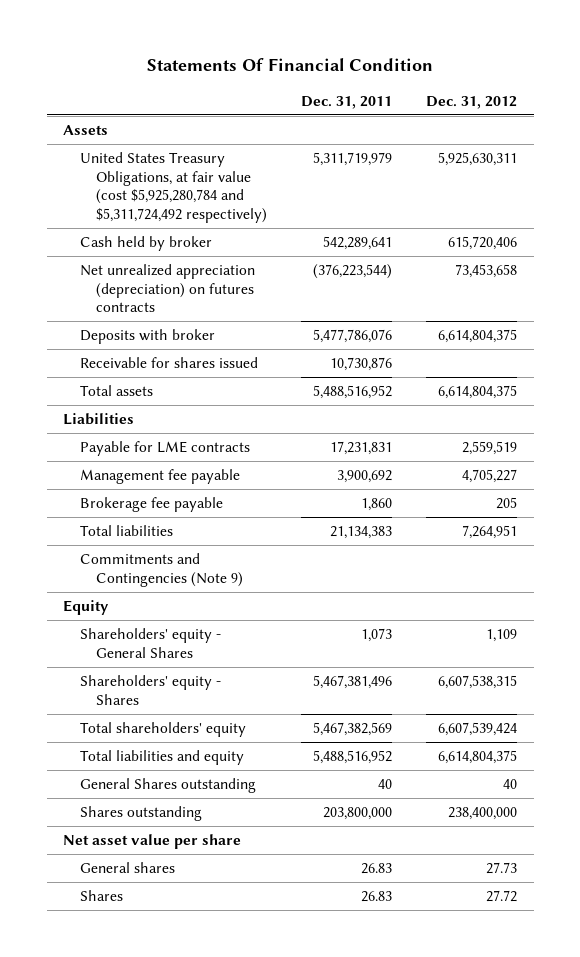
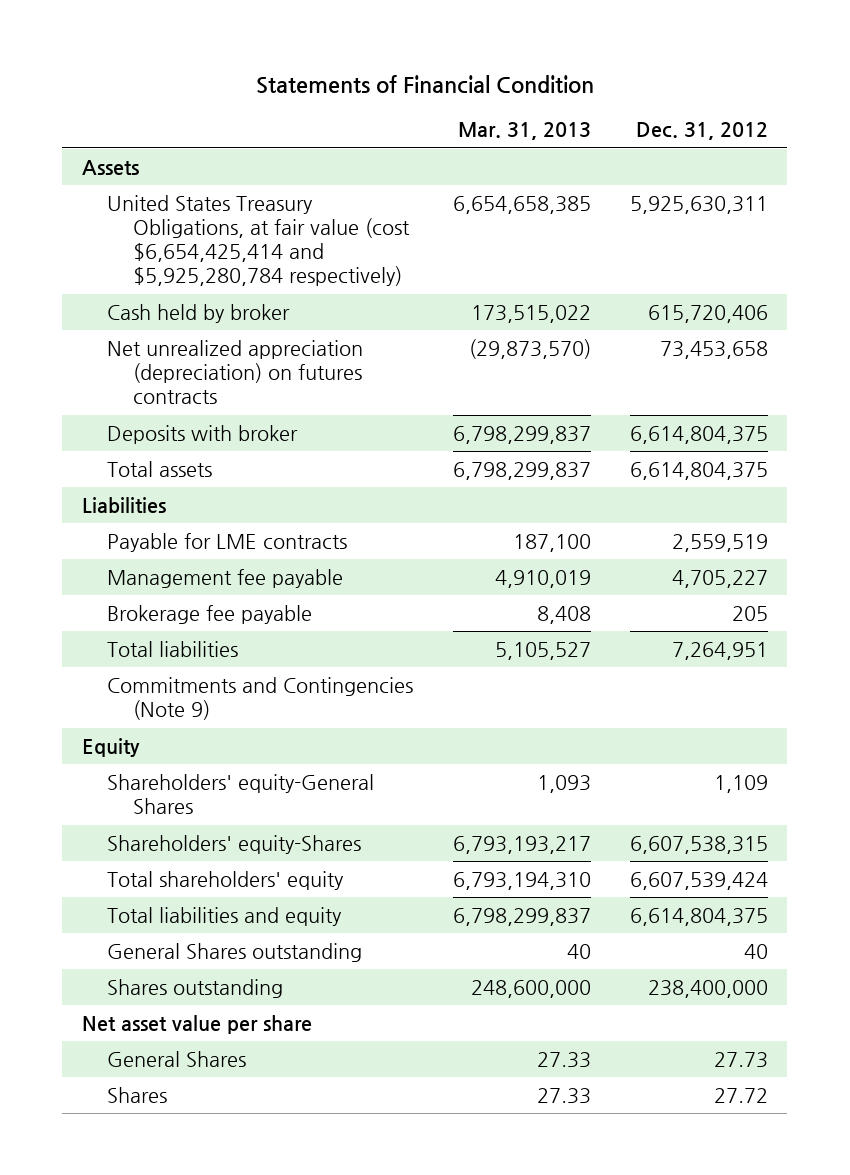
- Statements Of Financial Condition
+ Statements of Financial Condition
- | Dec. 31, 2011 | Dec. 31, 2012
+ | Mar. 31, 2013 | Dec. 31, 2012
- United States Treasury Obligations, at fair value (cost $5,925,280,784 and $5,311,724,492 respectively) | 5,311,719,979 | 5,925,630,311
+ United States Treasury Obligations, at fair value (cost $6,654,425,414 and $5,925,280,784 respectively) | 6,654,658,385 | 5,925,630,311
- Receivable for shares issued | 10,730,876 |
- Shareholders' equity - General Shares | 1,073 | 1,109
- Shareholders' equity - Shares | 5,467,381,496 | 6,607,538,315
+ Shareholders' equity-General Shares | 1,093 | 1,109
+ Shareholders' equity-Shares | 6,793,193,217 | 6,607,538,315
- General shares | 26.83 | 27.73
+ General Shares | 27.33 | 27.73

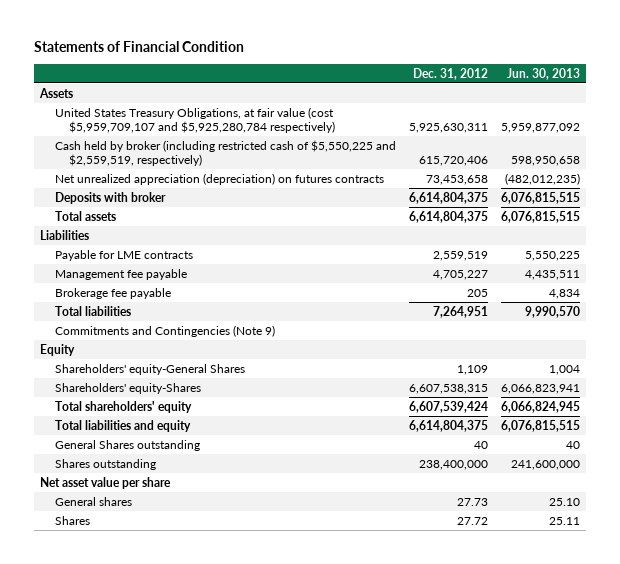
- | Mar. 31, 2013 | Dec. 31, 2012
+ | Dec. 31, 2012 | Jun. 30, 2013
- United States Treasury Obligations, at fair value (cost $6,654,425,414 and $5,925,280,784 respectively) | 6,654,658,385 | 5,925,630,311
- Cash held by broker | 173,515,022 | 615,720,406
+ United States Treasury Obligations, at fair value (cost $5,959,709,107 and $5,925,280,784 respectively) | 5,925,630,311 | 5,959,877,092
+ Cash held by broker (including restricted cash of $5,550,225 and $2,559,519, respectively) | 615,720,406 | 598,950,658
- General Shares | 27.33 | 27.73
+ General shares | 27.73 | 25.10

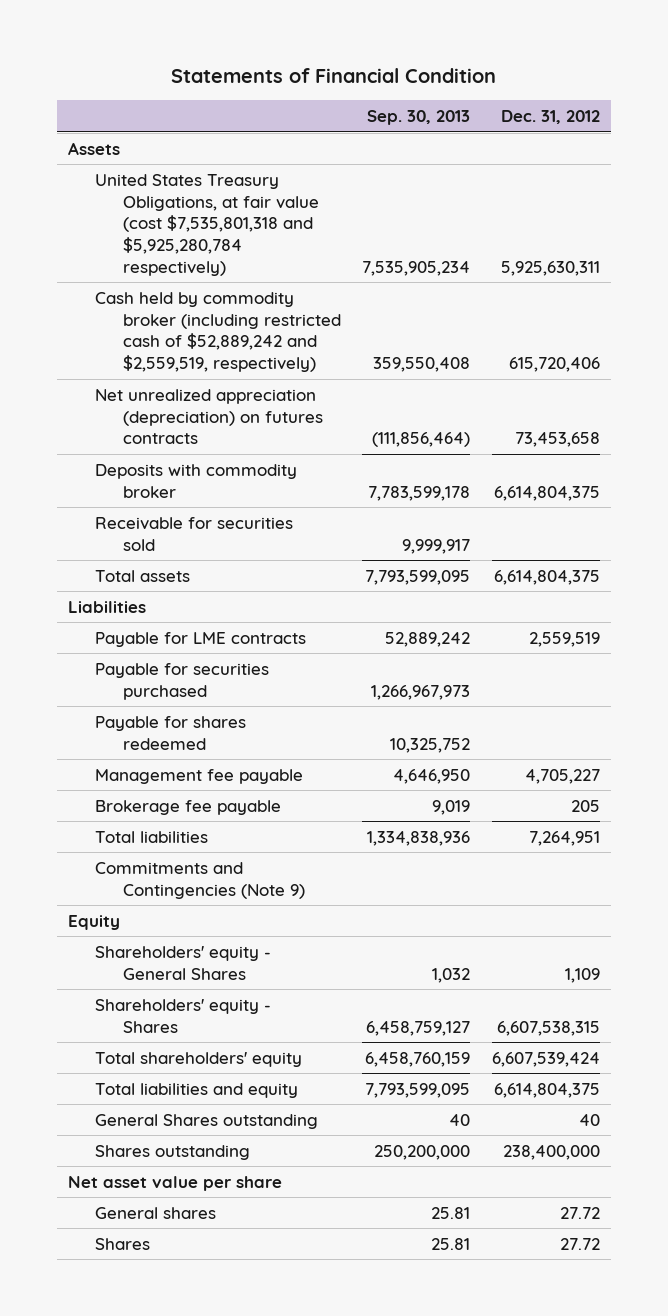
- | Dec. 31, 2012 | Jun. 30, 2013
+ | Sep. 30, 2013 | Dec. 31, 2012
- United States Treasury Obligations, at fair value (cost $5,959,709,107 and $5,925,280,784 respectively) | 5,925,630,311 | 5,959,877,092
- Cash held by broker (including restricted cash of $5,550,225 and $2,559,519, respectively) | 615,720,406 | 598,950,658
+ United States Treasury Obligations, at fair value (cost $7,535,801,318 and $5,925,280,784 respectively) | 7,535,905,234 | 5,925,630,311
+ Cash held by commodity broker (including restricted cash of $52,889,242 and $2,559,519, respectively) | 359,550,408 | 615,720,406
- Deposits with broker | 6,614,804,375 | 6,076,815,515
+ Deposits with commodity broker | 7,783,599,178 | 6,614,804,375
+ Receivable for securities sold | 9,999,917 |
+ Payable for securities purchased | 1,266,967,973 |
+ Payable for shares redeemed | 10,325,752 |
- Shareholders' equity-General Shares | 1,109 | 1,004
- Shareholders' equity-Shares | 6,607,538,315 | 6,066,823,941
+ Shareholders' equity - General Shares | 1,032 | 1,109
+ Shareholders' equity - Shares | 6,458,759,127 | 6,607,538,315
- General shares | 27.73 | 25.10
+ General shares | 25.81 | 27.72

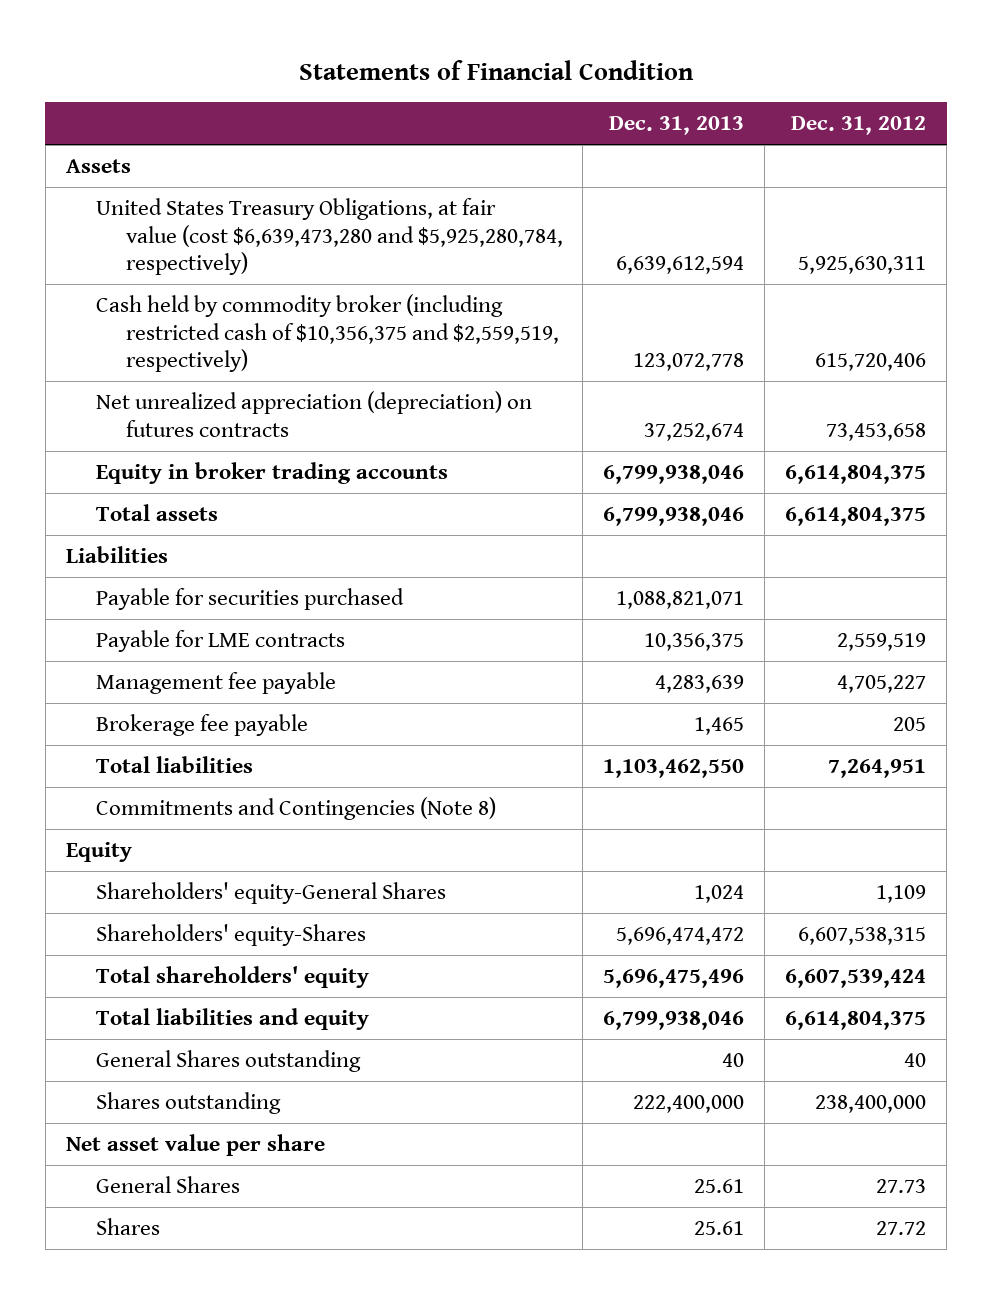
- | Sep. 30, 2013 | Dec. 31, 2012
+ | Dec. 31, 2013 | Dec. 31, 2012
- United States Treasury Obligations, at fair value (cost $7,535,801,318 and $5,925,280,784 respectively) | 7,535,905,234 | 5,925,630,311
- Cash held by commodity broker (including restricted cash of $52,889,242 and $2,559,519, respectively) | 359,550,408 | 615,720,406
+ United States Treasury Obligations, at fair value (cost $6,639,473,280 and $5,925,280,784, respectively) | 6,639,612,594 | 5,925,630,311
+ Cash held by commodity broker (including restricted cash of $10,356,375 and $2,559,519, respectively) | 123,072,778 | 615,720,406
- Deposits with commodity broker | 7,783,599,178 | 6,614,804,375
- Receivable for securities sold | 9,999,917 |
+ Equity in broker trading accounts | 6,799,938,046 | 6,614,804,375
- Payable for shares redeemed | 10,325,752 |
moved down: Payable for LME contracts | 10,356,375 | 2,559,519
- Commitments and Contingencies (Note 9)
+ Commitments and Contingencies (Note 8)
- Shareholders' equity - General Shares | 1,032 | 1,109
- Shareholders' equity - Shares | 6,458,759,127 | 6,607,538,315
+ Shareholders' equity-General Shares | 1,024 | 1,109
+ Shareholders' equity-Shares | 5,696,474,472 | 6,607,538,315
- General shares | 25.81 | 27.72
+ General Shares | 25.61 | 27.73

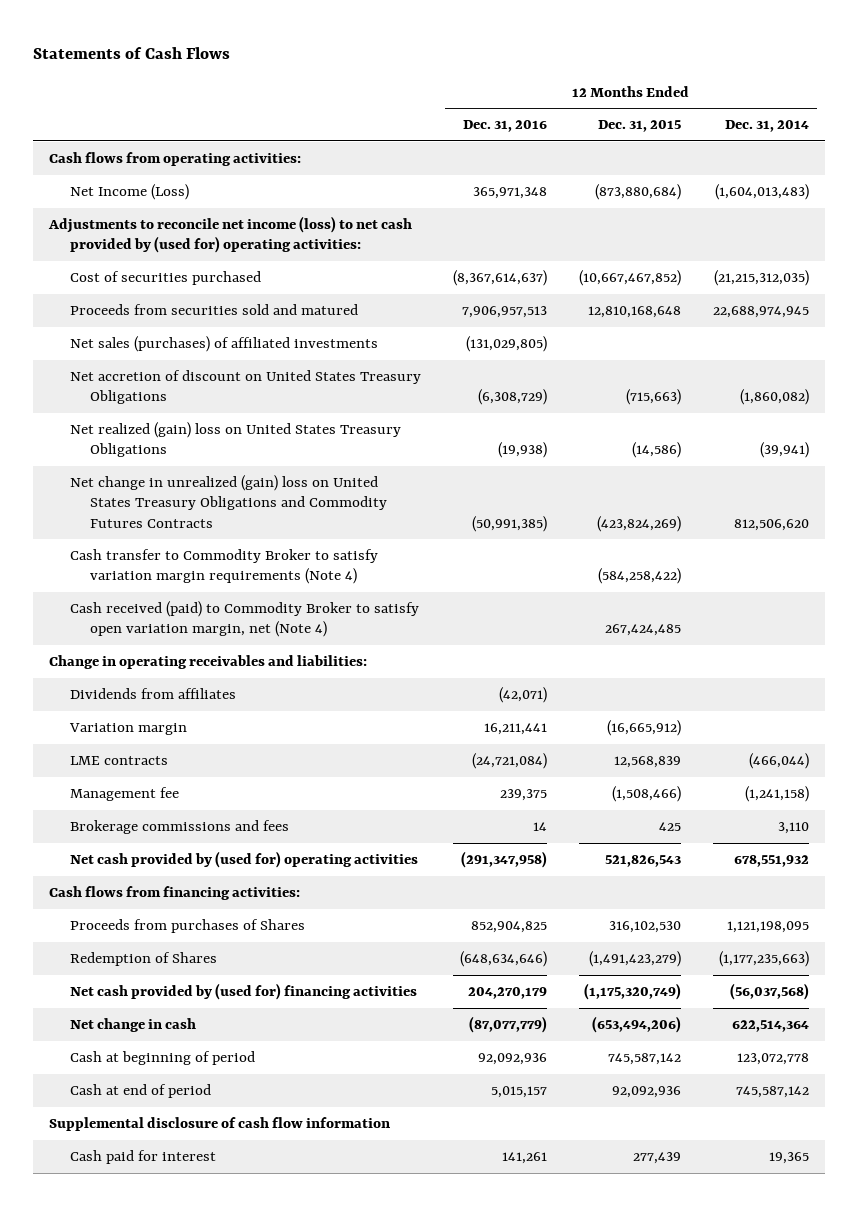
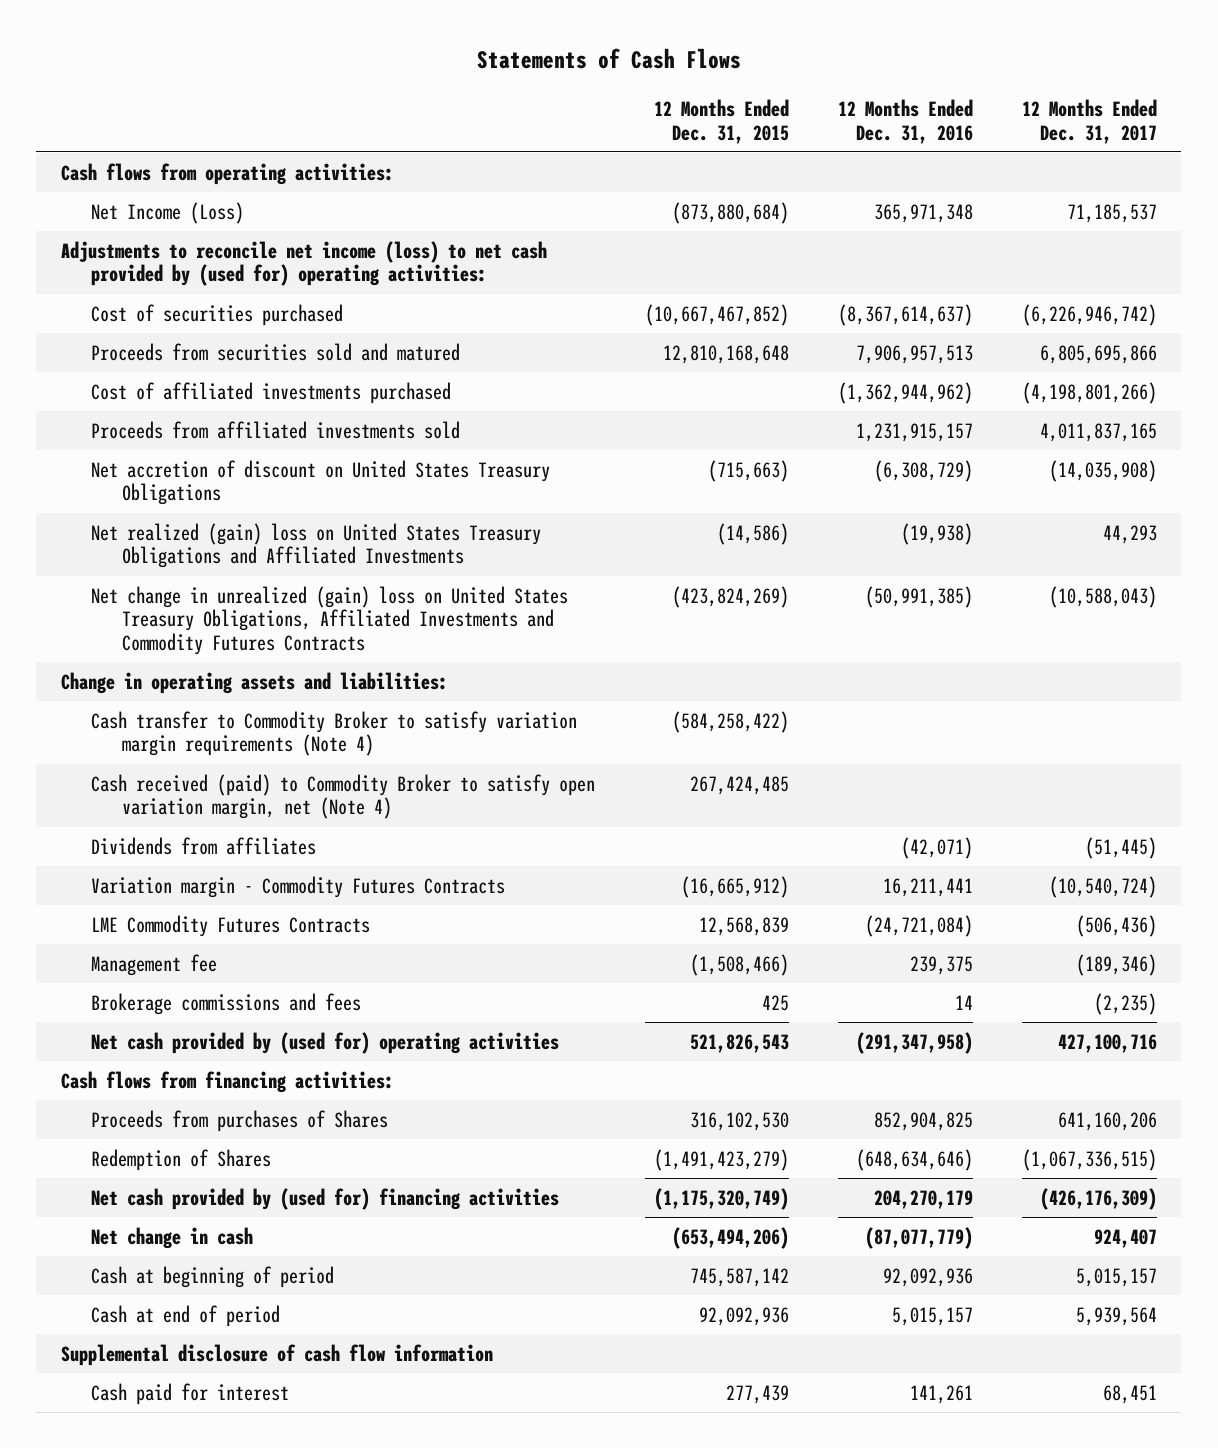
- | 12 Months Ended Dec. 31, 2016 | 12 Months Ended Dec. 31, 2015 | 12 Months Ended Dec. 31, 2014
+ | 12 Months Ended Dec. 31, 2015 | 12 Months Ended Dec. 31, 2016 | 12 Months Ended Dec. 31, 2017
- Net sales (purchases) of affiliated investments | (131,029,805) | |
+ Cost of affiliated investments purchased | | (1,362,944,962) | (4,198,801,266)
+ Proceeds from affiliated investments sold | | 1,231,915,157 | 4,011,837,165
- Net realized (gain) loss on United States Treasury Obligations | (19,938) | (14,586) | (39,941)
- Net change in unrealized (gain) loss on United States Treasury Obligations and Commodity Futures Contracts | (50,991,385) | (423,824,269) | 812,506,620
+ Net realized (gain) loss on United States Treasury Obligations and Affiliated Investments | (14,586) | (19,938) | 44,293
+ Net change in unrealized (gain) loss on United States Treasury Obligations, Affiliated Investments and Commodity Futures Contracts | (423,824,269) | (50,991,385) | (10,588,043)
+ Change in operating assets and liabilities:
- Change in operating receivables and liabilities:
- Variation margin | 16,211,441 | (16,665,912) |
- LME contracts | (24,721,084) | 12,568,839 | (466,044)
+ Variation margin - Commodity Futures Contracts | (16,665,912) | 16,211,441 | (10,540,724)
+ LME Commodity Futures Contracts | 12,568,839 | (24,721,084) | (506,436)

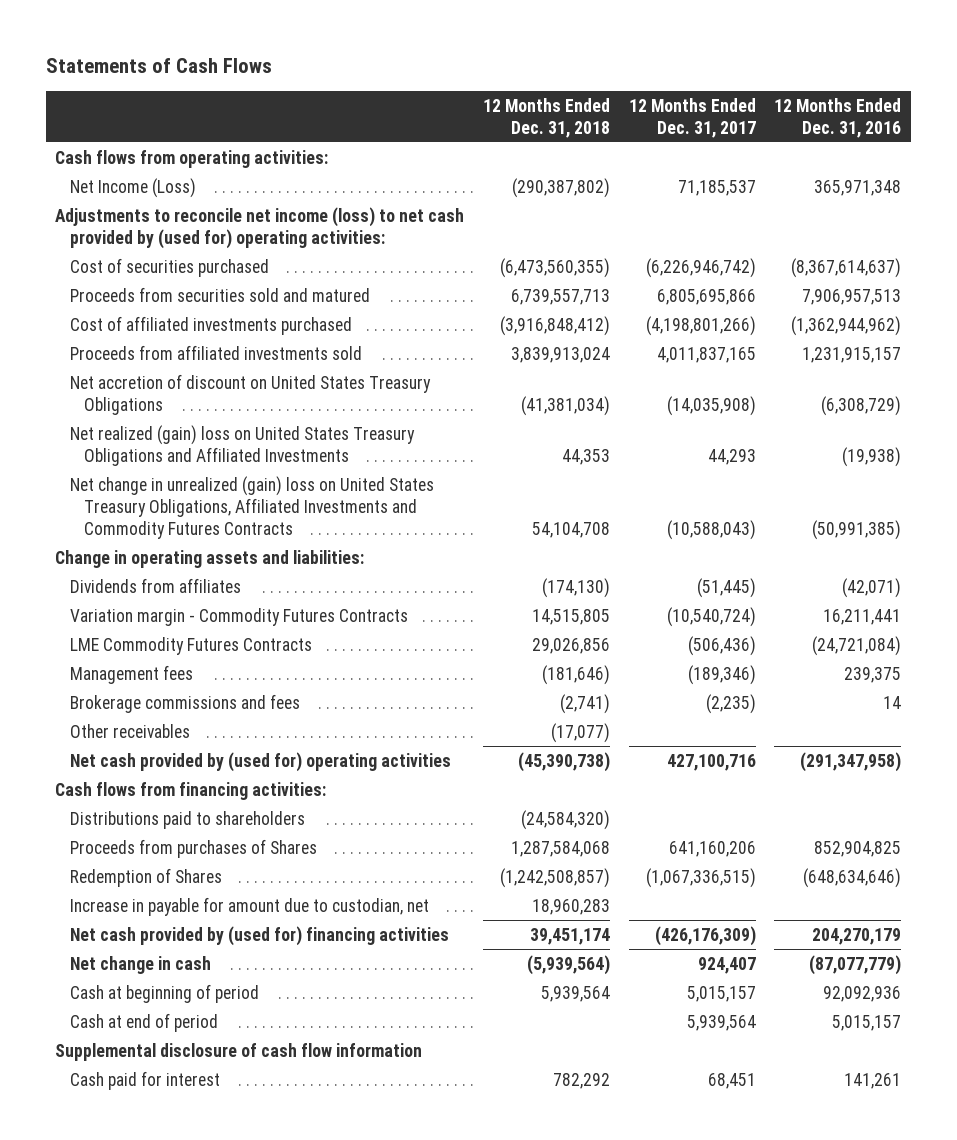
- | 12 Months Ended Dec. 31, 2015 | 12 Months Ended Dec. 31, 2016 | 12 Months Ended Dec. 31, 2017
+ | 12 Months Ended Dec. 31, 2018 | 12 Months Ended Dec. 31, 2017 | 12 Months Ended Dec. 31, 2016
- Cash transfer to Commodity Broker to satisfy variation margin requirements (Note 4) | (584,258,422) | |
- Cash received (paid) to Commodity Broker to satisfy open variation margin, net (Note 4) | 267,424,485 | |
- Management fee | (1,508,466) | 239,375 | (189,346)
+ Management fees | (181,646) | (189,346) | 239,375
+ Other receivables | (17,077) | |
+ Distributions paid to shareholders | (24,584,320) | |
+ Increase in payable for amount due to custodian, net | 18,960,283 | |

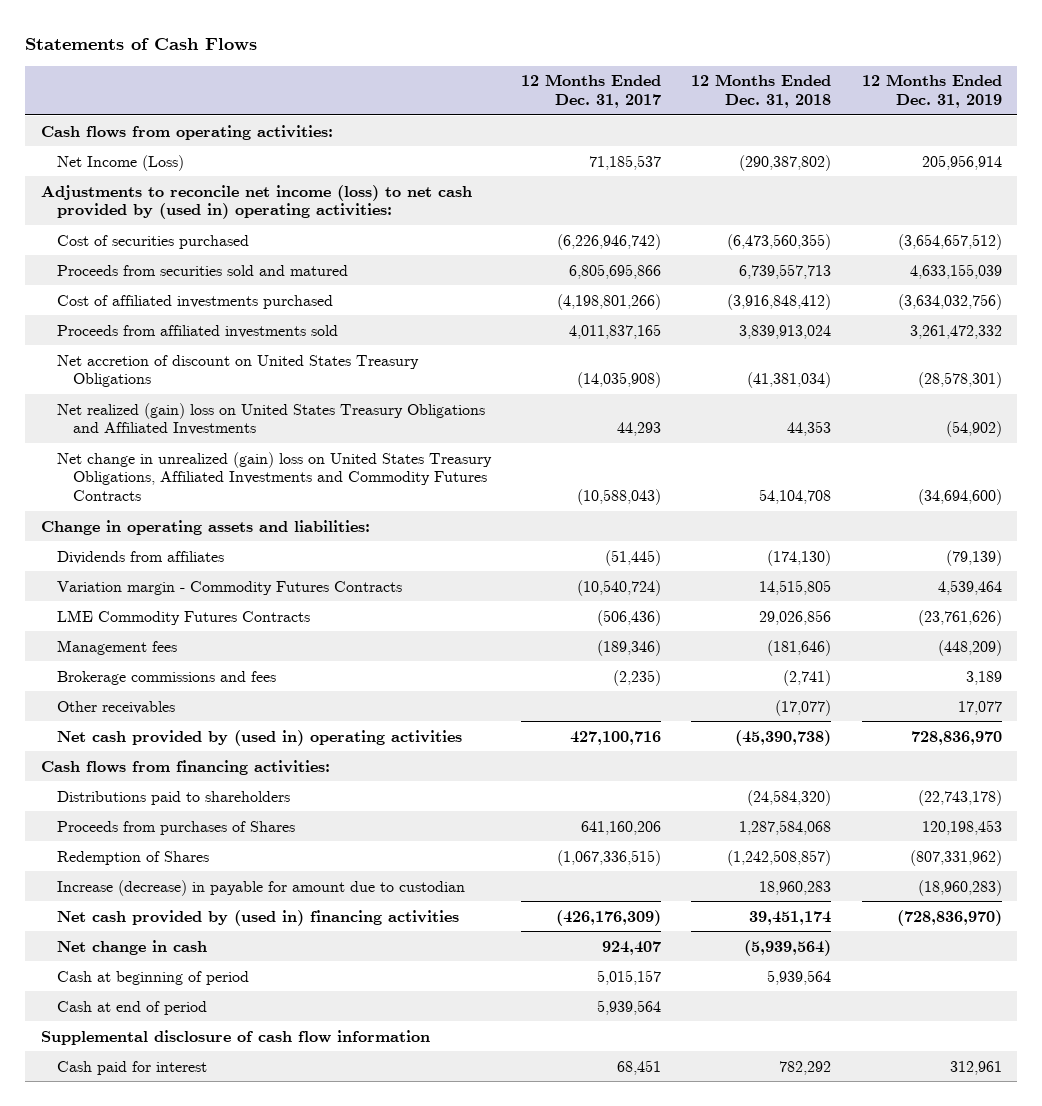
- | 12 Months Ended Dec. 31, 2018 | 12 Months Ended Dec. 31, 2017 | 12 Months Ended Dec. 31, 2016
+ | 12 Months Ended Dec. 31, 2017 | 12 Months Ended Dec. 31, 2018 | 12 Months Ended Dec. 31, 2019
- Adjustments to reconcile net income (loss) to net cash provided by (used for) operating activities:
+ Adjustments to reconcile net income (loss) to net cash provided by (used in) operating activities:
- Net cash provided by (used for) operating activities | (45,390,738) | 427,100,716 | (291,347,958)
+ Net cash provided by (used in) operating activities | 427,100,716 | (45,390,738) | 728,836,970
- Increase in payable for amount due to custodian, net | 18,960,283 | |
- Net cash provided by (used for) financing activities | 39,451,174 | (426,176,309) | 204,270,179
+ Increase (decrease) in payable for amount due to custodian | | 18,960,283 | (18,960,283)
+ Net cash provided by (used in) financing activities | (426,176,309) | 39,451,174 | (728,836,970)

